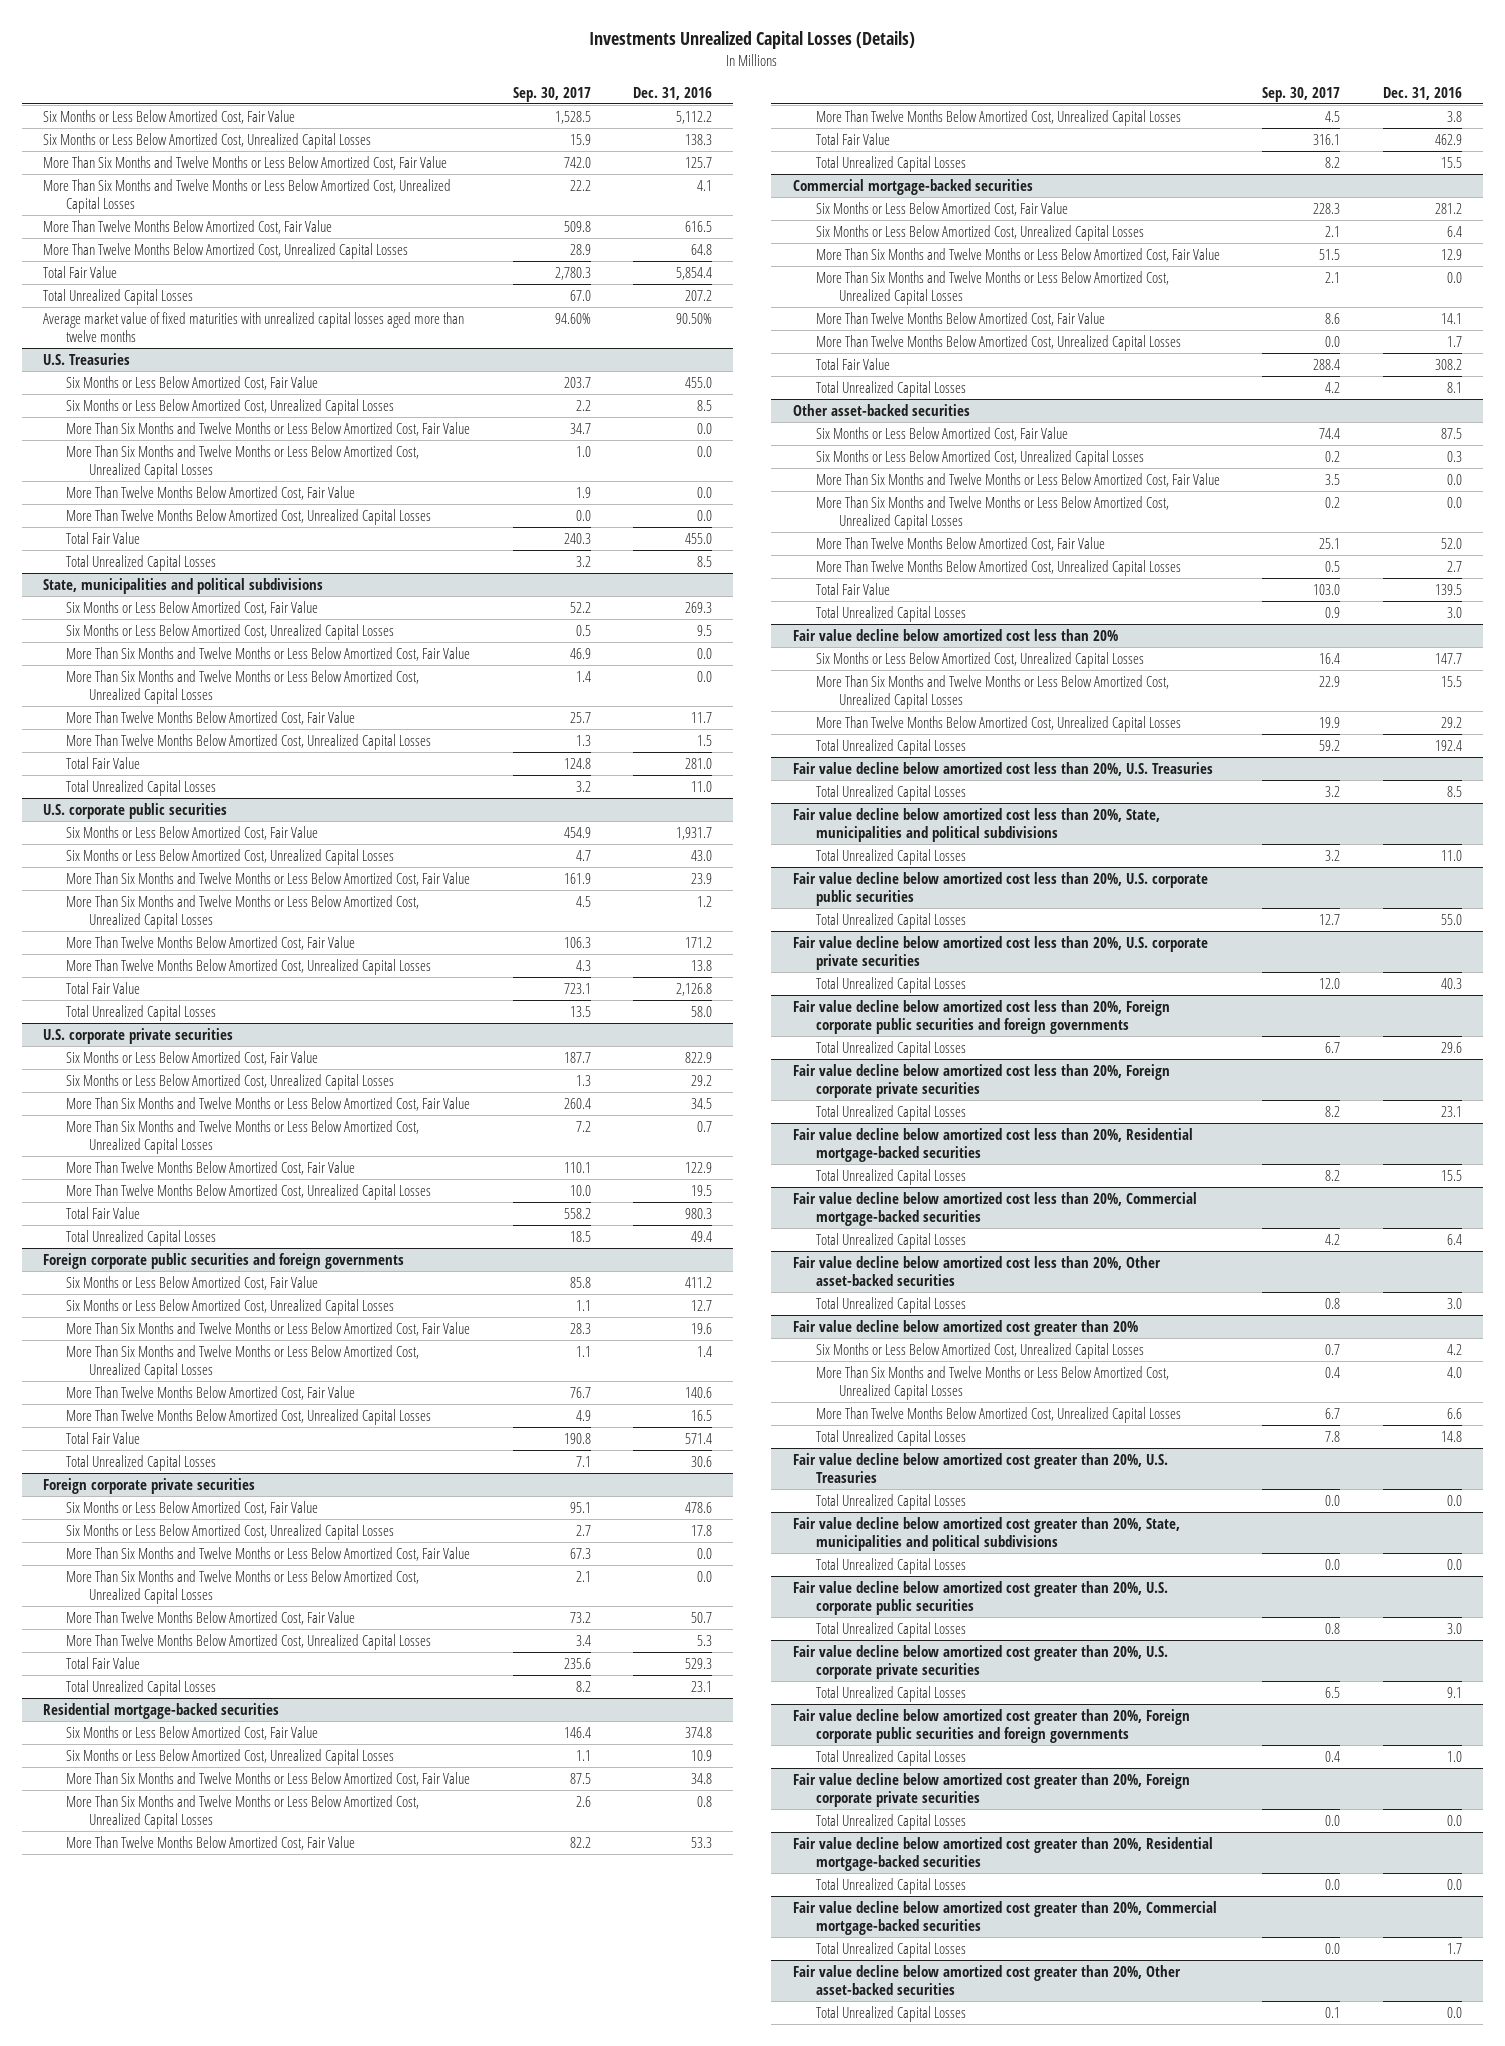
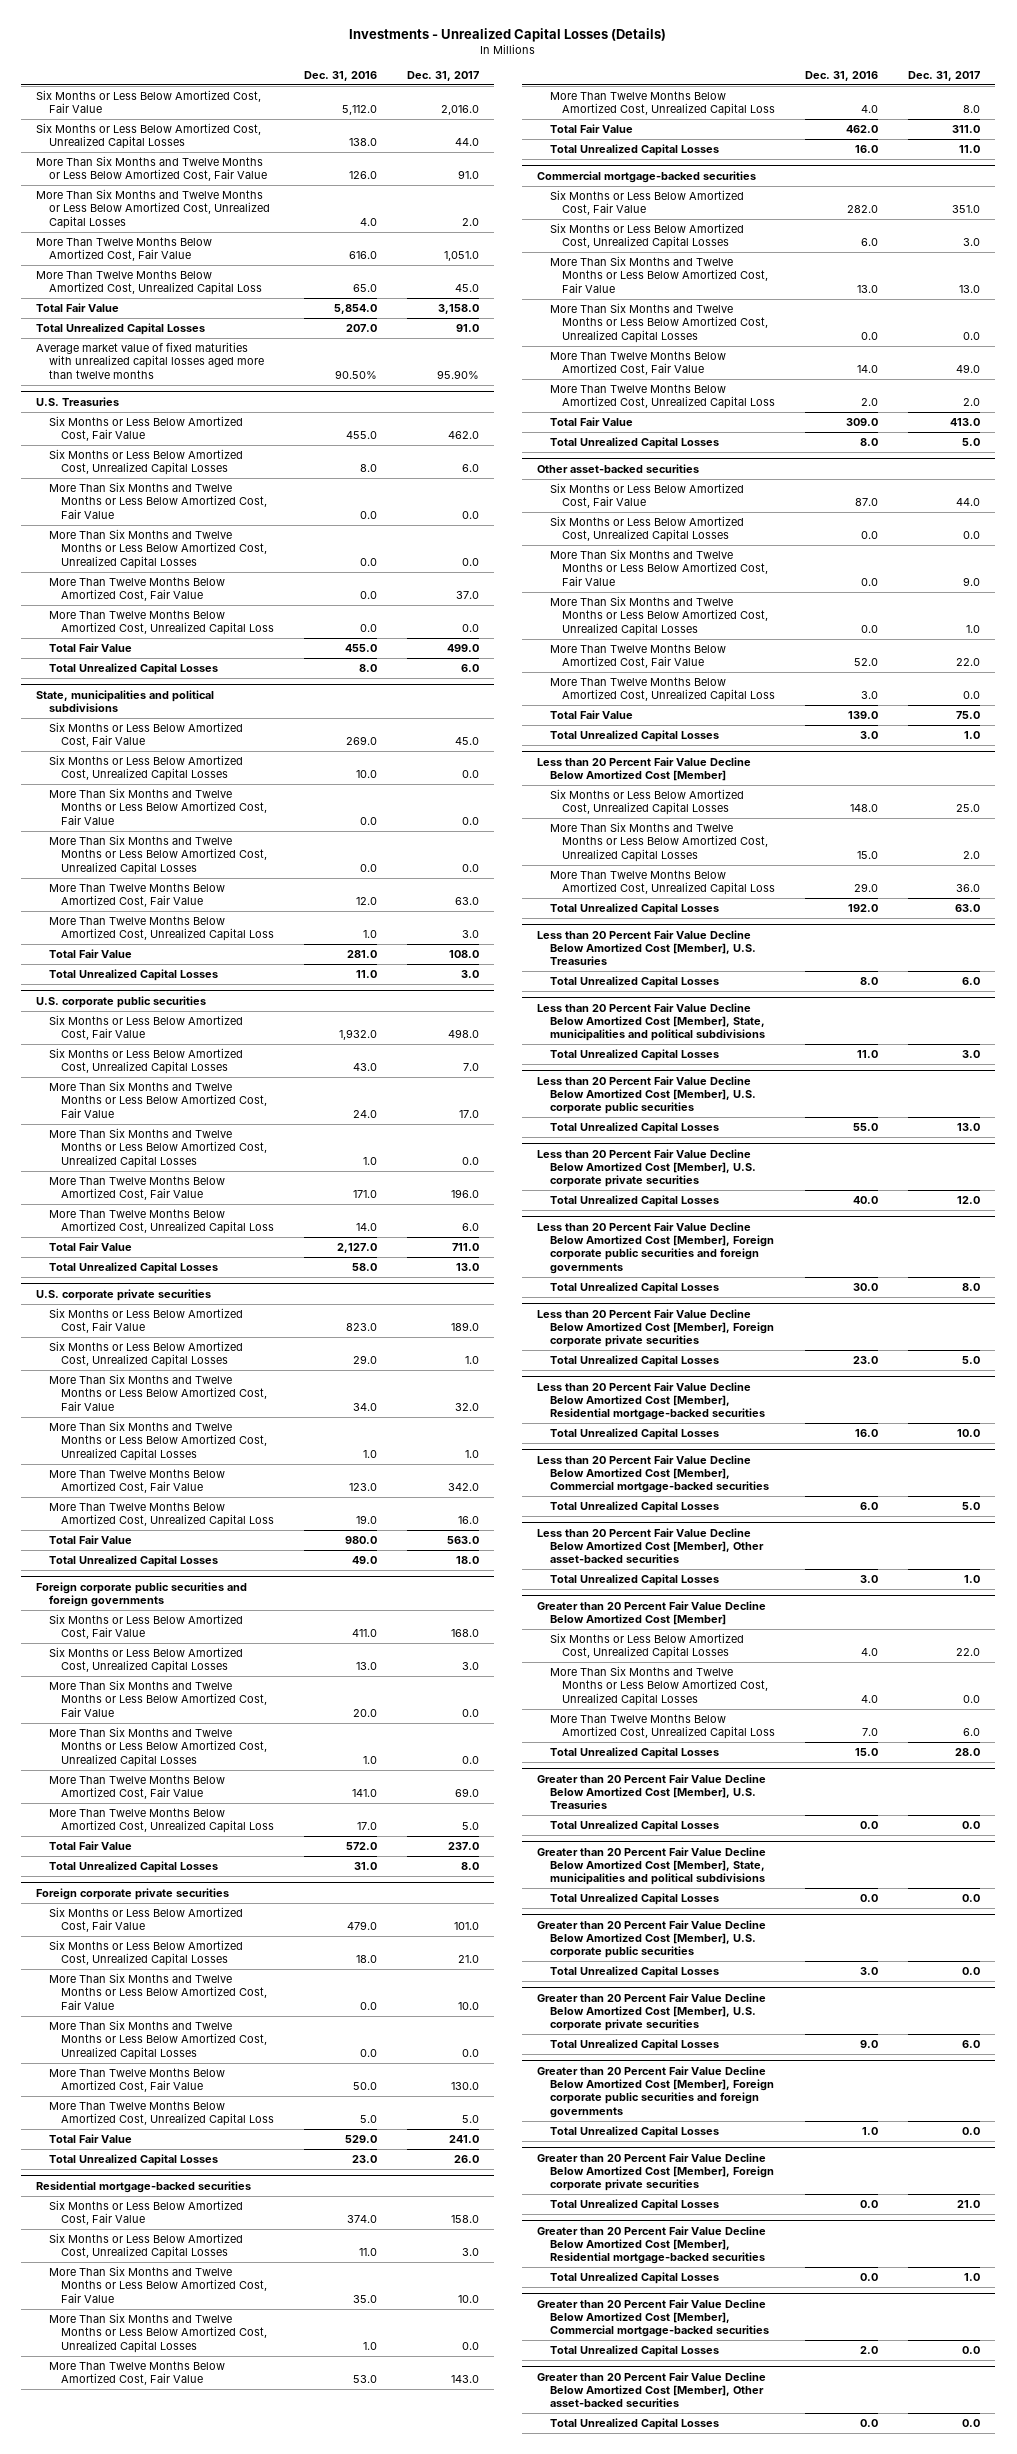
- Investments Unrealized Capital Losses (Details)
+ Investments - Unrealized Capital Losses (Details)
- | Sep. 30, 2017 | Dec. 31, 2016
+ | Dec. 31, 2016 | Dec. 31, 2017
- Six Months or Less Below Amortized Cost, Fair Value | 1,528.5 | 5,112.2
- Six Months or Less Below Amortized Cost, Unrealized Capital Losses | 15.9 | 138.3
- More Than Six Months and Twelve Months or Less Below Amortized Cost, Fair Value | 742.0 | 125.7
- More Than Six Months and Twelve Months or Less Below Amortized Cost, Unrealized Capital Losses | 22.2 | 4.1
- More Than Twelve Months Below Amortized Cost, Fair Value | 509.8 | 616.5
- More Than Twelve Months Below Amortized Cost, Unrealized Capital Losses | 28.9 | 64.8
- Total Fair Value | 2,780.3 | 5,854.4
- Total Unrealized Capital Losses | 67.0 | 207.2
+ Six Months or Less Below Amortized Cost, Fair Value | 5,112.0 | 2,016.0
+ Six Months or Less Below Amortized Cost, Unrealized Capital Losses | 138.0 | 44.0
+ More Than Six Months and Twelve Months or Less Below Amortized Cost, Fair Value | 126.0 | 91.0
+ More Than Six Months and Twelve Months or Less Below Amortized Cost, Unrealized Capital Losses | 4.0 | 2.0
+ More Than Twelve Months Below Amortized Cost, Fair Value | 616.0 | 1,051.0
+ More Than Twelve Months Below Amortized Cost, Unrealized Capital Loss | 65.0 | 45.0
+ Total Fair Value | 5,854.0 | 3,158.0
+ Total Unrealized Capital Losses | 207.0 | 91.0
@ U.S. Treasuries
- Six Months or Less Below Amortized Cost, Unrealized Capital Losses | 2.2 | 8.5
+ Six Months or Less Below Amortized Cost, Unrealized Capital Losses | 8.0 | 6.0
- More Than Twelve Months Below Amortized Cost, Unrealized Capital Losses | 0.0 | 0.0
+ More Than Twelve Months Below Amortized Cost, Unrealized Capital Loss | 0.0 | 0.0
- Total Unrealized Capital Losses | 3.2 | 8.5
+ Total Unrealized Capital Losses | 8.0 | 6.0
@ State, municipalities and political subdivisions
- Six Months or Less Below Amortized Cost, Fair Value | 52.2 | 269.3
- Six Months or Less Below Amortized Cost, Unrealized Capital Losses | 0.5 | 9.5
+ Six Months or Less Below Amortized Cost, Fair Value | 269.0 | 45.0
+ Six Months or Less Below Amortized Cost, Unrealized Capital Losses | 10.0 | 0.0
- More Than Twelve Months Below Amortized Cost, Fair Value | 25.7 | 11.7
- More Than Twelve Months Below Amortized Cost, Unrealized Capital Losses | 1.3 | 1.5
+ More Than Twelve Months Below Amortized Cost, Fair Value | 12.0 | 63.0
+ More Than Twelve Months Below Amortized Cost, Unrealized Capital Loss | 1.0 | 3.0
@ U.S. corporate public securities
- Six Months or Less Below Amortized Cost, Fair Value | 454.9 | 1,931.7
+ Six Months or Less Below Amortized Cost, Fair Value | 1,932.0 | 498.0
- More Than Six Months and Twelve Months or Less Below Amortized Cost, Fair Value | 161.9 | 23.9
- More Than Six Months and Twelve Months or Less Below Amortized Cost, Unrealized Capital Losses | 4.5 | 1.2
- More Than Twelve Months Below Amortized Cost, Fair Value | 106.3 | 171.2
- More Than Twelve Months Below Amortized Cost, Unrealized Capital Losses | 4.3 | 13.8
- Total Fair Value | 723.1 | 2,126.8
+ More Than Six Months and Twelve Months or Less Below Amortized Cost, Fair Value | 24.0 | 17.0
+ More Than Six Months and Twelve Months or Less Below Amortized Cost, Unrealized Capital Losses | 1.0 | 0.0
+ More Than Twelve Months Below Amortized Cost, Fair Value | 171.0 | 196.0
+ More Than Twelve Months Below Amortized Cost, Unrealized Capital Loss | 14.0 | 6.0
+ Total Fair Value | 2,127.0 | 711.0
@ U.S. corporate private securities
- Six Months or Less Below Amortized Cost, Fair Value | 187.7 | 822.9
- Six Months or Less Below Amortized Cost, Unrealized Capital Losses | 1.3 | 29.2
- More Than Six Months and Twelve Months or Less Below Amortized Cost, Fair Value | 260.4 | 34.5
- More Than Six Months and Twelve Months or Less Below Amortized Cost, Unrealized Capital Losses | 7.2 | 0.7
- More Than Twelve Months Below Amortized Cost, Fair Value | 110.1 | 122.9
- More Than Twelve Months Below Amortized Cost, Unrealized Capital Losses | 10.0 | 19.5
- Total Fair Value | 558.2 | 980.3
- Total Unrealized Capital Losses | 18.5 | 49.4
+ Six Months or Less Below Amortized Cost, Fair Value | 823.0 | 189.0
+ Six Months or Less Below Amortized Cost, Unrealized Capital Losses | 29.0 | 1.0
+ More Than Six Months and Twelve Months or Less Below Amortized Cost, Fair Value | 34.0 | 32.0
+ More Than Six Months and Twelve Months or Less Below Amortized Cost, Unrealized Capital Losses | 1.0 | 1.0
+ More Than Twelve Months Below Amortized Cost, Fair Value | 123.0 | 342.0
+ More Than Twelve Months Below Amortized Cost, Unrealized Capital Loss | 19.0 | 16.0
+ Total Fair Value | 980.0 | 563.0
+ Total Unrealized Capital Losses | 49.0 | 18.0
@ Foreign corporate public securities and foreign governments
- Six Months or Less Below Amortized Cost, Fair Value | 85.8 | 411.2
- Six Months or Less Below Amortized Cost, Unrealized Capital Losses | 1.1 | 12.7
- More Than Six Months and Twelve Months or Less Below Amortized Cost, Fair Value | 28.3 | 19.6
- More Than Six Months and Twelve Months or Less Below Amortized Cost, Unrealized Capital Losses | 1.1 | 1.4
- More Than Twelve Months Below Amortized Cost, Fair Value | 76.7 | 140.6
- More Than Twelve Months Below Amortized Cost, Unrealized Capital Losses | 4.9 | 16.5
- Total Fair Value | 190.8 | 571.4
- Total Unrealized Capital Losses | 7.1 | 30.6
+ Six Months or Less Below Amortized Cost, Fair Value | 411.0 | 168.0
+ Six Months or Less Below Amortized Cost, Unrealized Capital Losses | 13.0 | 3.0
+ More Than Six Months and Twelve Months or Less Below Amortized Cost, Fair Value | 20.0 | 0.0
+ More Than Six Months and Twelve Months or Less Below Amortized Cost, Unrealized Capital Losses | 1.0 | 0.0
+ More Than Twelve Months Below Amortized Cost, Fair Value | 141.0 | 69.0
+ More Than Twelve Months Below Amortized Cost, Unrealized Capital Loss | 17.0 | 5.0
+ Total Fair Value | 572.0 | 237.0
+ Total Unrealized Capital Losses | 31.0 | 8.0
@ Foreign corporate private securities
- Six Months or Less Below Amortized Cost, Fair Value | 95.1 | 478.6
- Six Months or Less Below Amortized Cost, Unrealized Capital Losses | 2.7 | 17.8
+ Six Months or Less Below Amortized Cost, Fair Value | 479.0 | 101.0
+ Six Months or Less Below Amortized Cost, Unrealized Capital Losses | 18.0 | 21.0
- More Than Twelve Months Below Amortized Cost, Fair Value | 73.2 | 50.7
- More Than Twelve Months Below Amortized Cost, Unrealized Capital Losses | 3.4 | 5.3
- Total Fair Value | 235.6 | 529.3
- Total Unrealized Capital Losses | 8.2 | 23.1
+ More Than Twelve Months Below Amortized Cost, Fair Value | 50.0 | 130.0
+ More Than Twelve Months Below Amortized Cost, Unrealized Capital Loss | 5.0 | 5.0
+ Total Fair Value | 529.0 | 241.0
+ Total Unrealized Capital Losses | 23.0 | 26.0
@ Residential mortgage-backed securities
- Six Months or Less Below Amortized Cost, Fair Value | 146.4 | 374.8
- Six Months or Less Below Amortized Cost, Unrealized Capital Losses | 1.1 | 10.9
- More Than Six Months and Twelve Months or Less Below Amortized Cost, Fair Value | 87.5 | 34.8
- More Than Six Months and Twelve Months or Less Below Amortized Cost, Unrealized Capital Losses | 2.6 | 0.8
- More Than Twelve Months Below Amortized Cost, Fair Value | 82.2 | 53.3
- More Than Twelve Months Below Amortized Cost, Unrealized Capital Losses | 4.5 | 3.8
- Total Fair Value | 316.1 | 462.9
- Total Unrealized Capital Losses | 8.2 | 15.5
+ Six Months or Less Below Amortized Cost, Fair Value | 374.0 | 158.0
+ Six Months or Less Below Amortized Cost, Unrealized Capital Losses | 11.0 | 3.0
+ More Than Six Months and Twelve Months or Less Below Amortized Cost, Fair Value | 35.0 | 10.0
+ More Than Six Months and Twelve Months or Less Below Amortized Cost, Unrealized Capital Losses | 1.0 | 0.0
+ More Than Twelve Months Below Amortized Cost, Fair Value | 53.0 | 143.0
+ More Than Twelve Months Below Amortized Cost, Unrealized Capital Loss | 4.0 | 8.0
+ Total Fair Value | 462.0 | 311.0
+ Total Unrealized Capital Losses | 16.0 | 11.0
@ Commercial mortgage-backed securities
- Six Months or Less Below Amortized Cost, Fair Value | 228.3 | 281.2
- Six Months or Less Below Amortized Cost, Unrealized Capital Losses | 2.1 | 6.4
- More Than Six Months and Twelve Months or Less Below Amortized Cost, Fair Value | 51.5 | 12.9
+ Six Months or Less Below Amortized Cost, Fair Value | 282.0 | 351.0
+ Six Months or Less Below Amortized Cost, Unrealized Capital Losses | 6.0 | 3.0
+ More Than Six Months and Twelve Months or Less Below Amortized Cost, Fair Value | 13.0 | 13.0
- More Than Twelve Months Below Amortized Cost, Fair Value | 8.6 | 14.1
- More Than Twelve Months Below Amortized Cost, Unrealized Capital Losses | 0.0 | 1.7
- Total Fair Value | 288.4 | 308.2
- Total Unrealized Capital Losses | 4.2 | 8.1
+ More Than Twelve Months Below Amortized Cost, Fair Value | 14.0 | 49.0
+ More Than Twelve Months Below Amortized Cost, Unrealized Capital Loss | 2.0 | 2.0
+ Total Fair Value | 309.0 | 413.0
+ Total Unrealized Capital Losses | 8.0 | 5.0
@ Other asset-backed securities
- Six Months or Less Below Amortized Cost, Fair Value | 74.4 | 87.5
- Six Months or Less Below Amortized Cost, Unrealized Capital Losses | 0.2 | 0.3
+ Six Months or Less Below Amortized Cost, Fair Value | 87.0 | 44.0
+ Six Months or Less Below Amortized Cost, Unrealized Capital Losses | 0.0 | 0.0
- More Than Twelve Months Below Amortized Cost, Unrealized Capital Losses | 0.5 | 2.7
- Total Fair Value | 103.0 | 139.5
+ More Than Twelve Months Below Amortized Cost, Unrealized Capital Loss | 3.0 | 0.0
+ Total Fair Value | 139.0 | 75.0
- Fair value decline below amortized cost less than 20%
- Six Months or Less Below Amortized Cost, Unrealized Capital Losses | 16.4 | 147.7
- More Than Six Months and Twelve Months or Less Below Amortized Cost, Unrealized Capital Losses | 22.9 | 15.5
- More Than Twelve Months Below Amortized Cost, Unrealized Capital Losses | 19.9 | 29.2
- Total Unrealized Capital Losses | 59.2 | 192.4
- Fair value decline below amortized cost less than 20%, U.S. Treasuries
- Total Unrealized Capital Losses | 3.2 | 8.5
- Fair value decline below amortized cost less than 20%, State, municipalities and political subdivisions
+ Less than 20 Percent Fair Value Decline Below Amortized Cost [Member]
+ Six Months or Less Below Amortized Cost, Unrealized Capital Losses | 148.0 | 25.0
+ More Than Six Months and Twelve Months or Less Below Amortized Cost, Unrealized Capital Losses | 15.0 | 2.0
+ More Than Twelve Months Below Amortized Cost, Unrealized Capital Loss | 29.0 | 36.0
+ Total Unrealized Capital Losses | 192.0 | 63.0
+ Less than 20 Percent Fair Value Decline Below Amortized Cost [Member], U.S. Treasuries
+ Total Unrealized Capital Losses | 8.0 | 6.0
+ Less than 20 Percent Fair Value Decline Below Amortized Cost [Member], State, municipalities and political subdivisions
- Fair value decline below amortized cost less than 20%, U.S. corporate public securities
+ Less than 20 Percent Fair Value Decline Below Amortized Cost [Member], U.S. corporate public securities
- Fair value decline below amortized cost less than 20%, U.S. corporate private securities
- Total Unrealized Capital Losses | 12.0 | 40.3
- Fair value decline below amortized cost less than 20%, Foreign corporate public securities and foreign governments
- Total Unrealized Capital Losses | 6.7 | 29.6
- Fair value decline below amortized cost less than 20%, Foreign corporate private securities
- Total Unrealized Capital Losses | 8.2 | 23.1
- Fair value decline below amortized cost less than 20%, Residential mortgage-backed securities
- Total Unrealized Capital Losses | 8.2 | 15.5
- Fair value decline below amortized cost less than 20%, Commercial mortgage-backed securities
- Total Unrealized Capital Losses | 4.2 | 6.4
- Fair value decline below amortized cost less than 20%, Other asset-backed securities
+ Less than 20 Percent Fair Value Decline Below Amortized Cost [Member], U.S. corporate private securities
+ Total Unrealized Capital Losses | 40.0 | 12.0
+ Less than 20 Percent Fair Value Decline Below Amortized Cost [Member], Foreign corporate public securities and foreign governments
+ Total Unrealized Capital Losses | 30.0 | 8.0
+ Less than 20 Percent Fair Value Decline Below Amortized Cost [Member], Foreign corporate private securities
+ Total Unrealized Capital Losses | 23.0 | 5.0
+ Less than 20 Percent Fair Value Decline Below Amortized Cost [Member], Residential mortgage-backed securities
+ Total Unrealized Capital Losses | 16.0 | 10.0
+ Less than 20 Percent Fair Value Decline Below Amortized Cost [Member], Commercial mortgage-backed securities
+ Total Unrealized Capital Losses | 6.0 | 5.0
+ Less than 20 Percent Fair Value Decline Below Amortized Cost [Member], Other asset-backed securities
- Fair value decline below amortized cost greater than 20%
- Six Months or Less Below Amortized Cost, Unrealized Capital Losses | 0.7 | 4.2
+ Greater than 20 Percent Fair Value Decline Below Amortized Cost [Member]
+ Six Months or Less Below Amortized Cost, Unrealized Capital Losses | 4.0 | 22.0
- More Than Twelve Months Below Amortized Cost, Unrealized Capital Losses | 6.7 | 6.6
- Total Unrealized Capital Losses | 7.8 | 14.8
- Fair value decline below amortized cost greater than 20%, U.S. Treasuries
+ More Than Twelve Months Below Amortized Cost, Unrealized Capital Loss | 7.0 | 6.0
+ Total Unrealized Capital Losses | 15.0 | 28.0
+ Greater than 20 Percent Fair Value Decline Below Amortized Cost [Member], U.S. Treasuries
- Fair value decline below amortized cost greater than 20%, State, municipalities and political subdivisions
+ Greater than 20 Percent Fair Value Decline Below Amortized Cost [Member], State, municipalities and political subdivisions
- Fair value decline below amortized cost greater than 20%, U.S. corporate public securities
+ Greater than 20 Percent Fair Value Decline Below Amortized Cost [Member], U.S. corporate public securities
- Fair value decline below amortized cost greater than 20%, U.S. corporate private securities
- Total Unrealized Capital Losses | 6.5 | 9.1
- Fair value decline below amortized cost greater than 20%, Foreign corporate public securities and foreign governments
+ Greater than 20 Percent Fair Value Decline Below Amortized Cost [Member], U.S. corporate private securities
+ Total Unrealized Capital Losses | 9.0 | 6.0
+ Greater than 20 Percent Fair Value Decline Below Amortized Cost [Member], Foreign corporate public securities and foreign governments
- Fair value decline below amortized cost greater than 20%, Foreign corporate private securities
+ Greater than 20 Percent Fair Value Decline Below Amortized Cost [Member], Foreign corporate private securities
- Fair value decline below amortized cost greater than 20%, Residential mortgage-backed securities
+ Greater than 20 Percent Fair Value Decline Below Amortized Cost [Member], Residential mortgage-backed securities
- Fair value decline below amortized cost greater than 20%, Commercial mortgage-backed securities
- Total Unrealized Capital Losses | 0.0 | 1.7
- Fair value decline below amortized cost greater than 20%, Other asset-backed securities
+ Greater than 20 Percent Fair Value Decline Below Amortized Cost [Member], Commercial mortgage-backed securities
+ Total Unrealized Capital Losses | 2.0 | 0.0
+ Greater than 20 Percent Fair Value Decline Below Amortized Cost [Member], Other asset-backed securities

